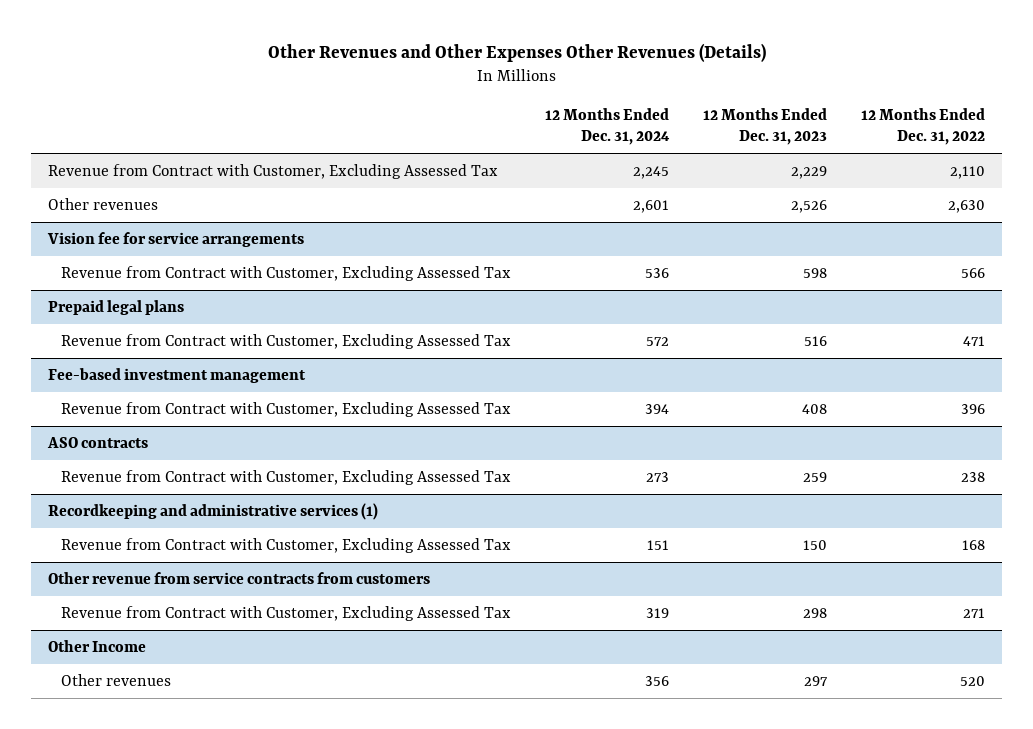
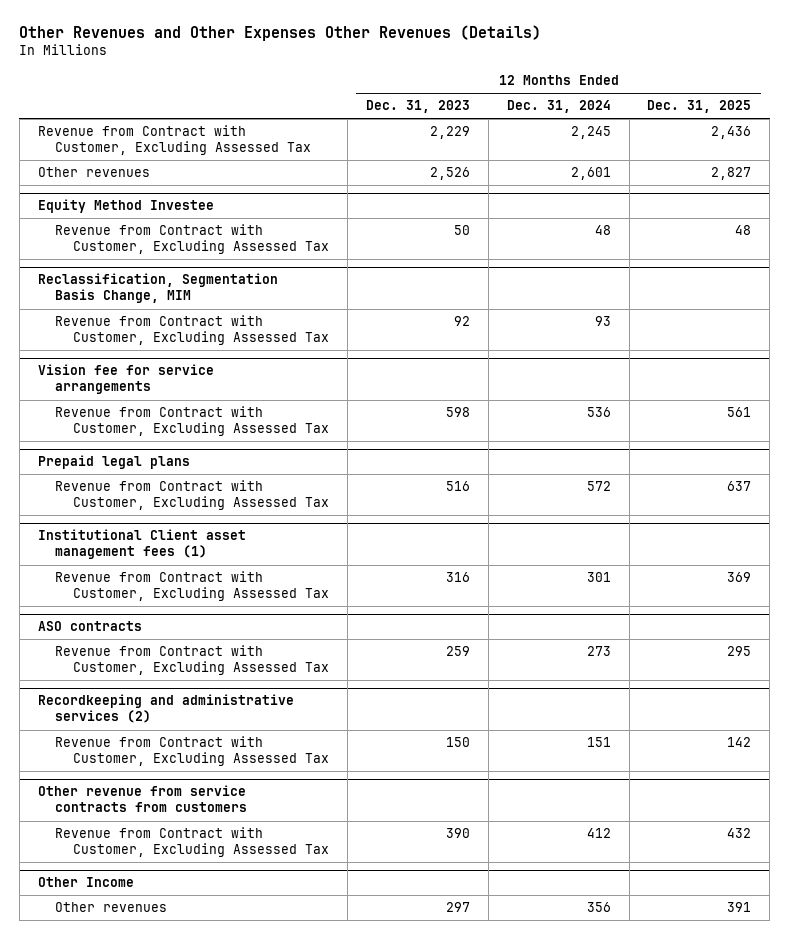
- | 12 Months Ended Dec. 31, 2024 | 12 Months Ended Dec. 31, 2023 | 12 Months Ended Dec. 31, 2022
+ | 12 Months Ended Dec. 31, 2023 | 12 Months Ended Dec. 31, 2024 | 12 Months Ended Dec. 31, 2025
+ Equity Method Investee
+ Revenue from Contract with Customer, Excluding Assessed Tax | 50 | 48 | 48
+ Reclassification, Segmentation Basis Change, MIM
+ Revenue from Contract with Customer, Excluding Assessed Tax | 92 | 93 |
- Fee-based investment management
- Revenue from Contract with Customer, Excluding Assessed Tax | 394 | 408 | 396
+ Institutional Client asset management fees (1)
+ Revenue from Contract with Customer, Excluding Assessed Tax | 316 | 301 | 369
- Recordkeeping and administrative services (1)
+ Recordkeeping and administrative services (2)
@ Other revenue from service contracts from customers
- Revenue from Contract with Customer, Excluding Assessed Tax | 319 | 298 | 271
+ Revenue from Contract with Customer, Excluding Assessed Tax | 390 | 412 | 432

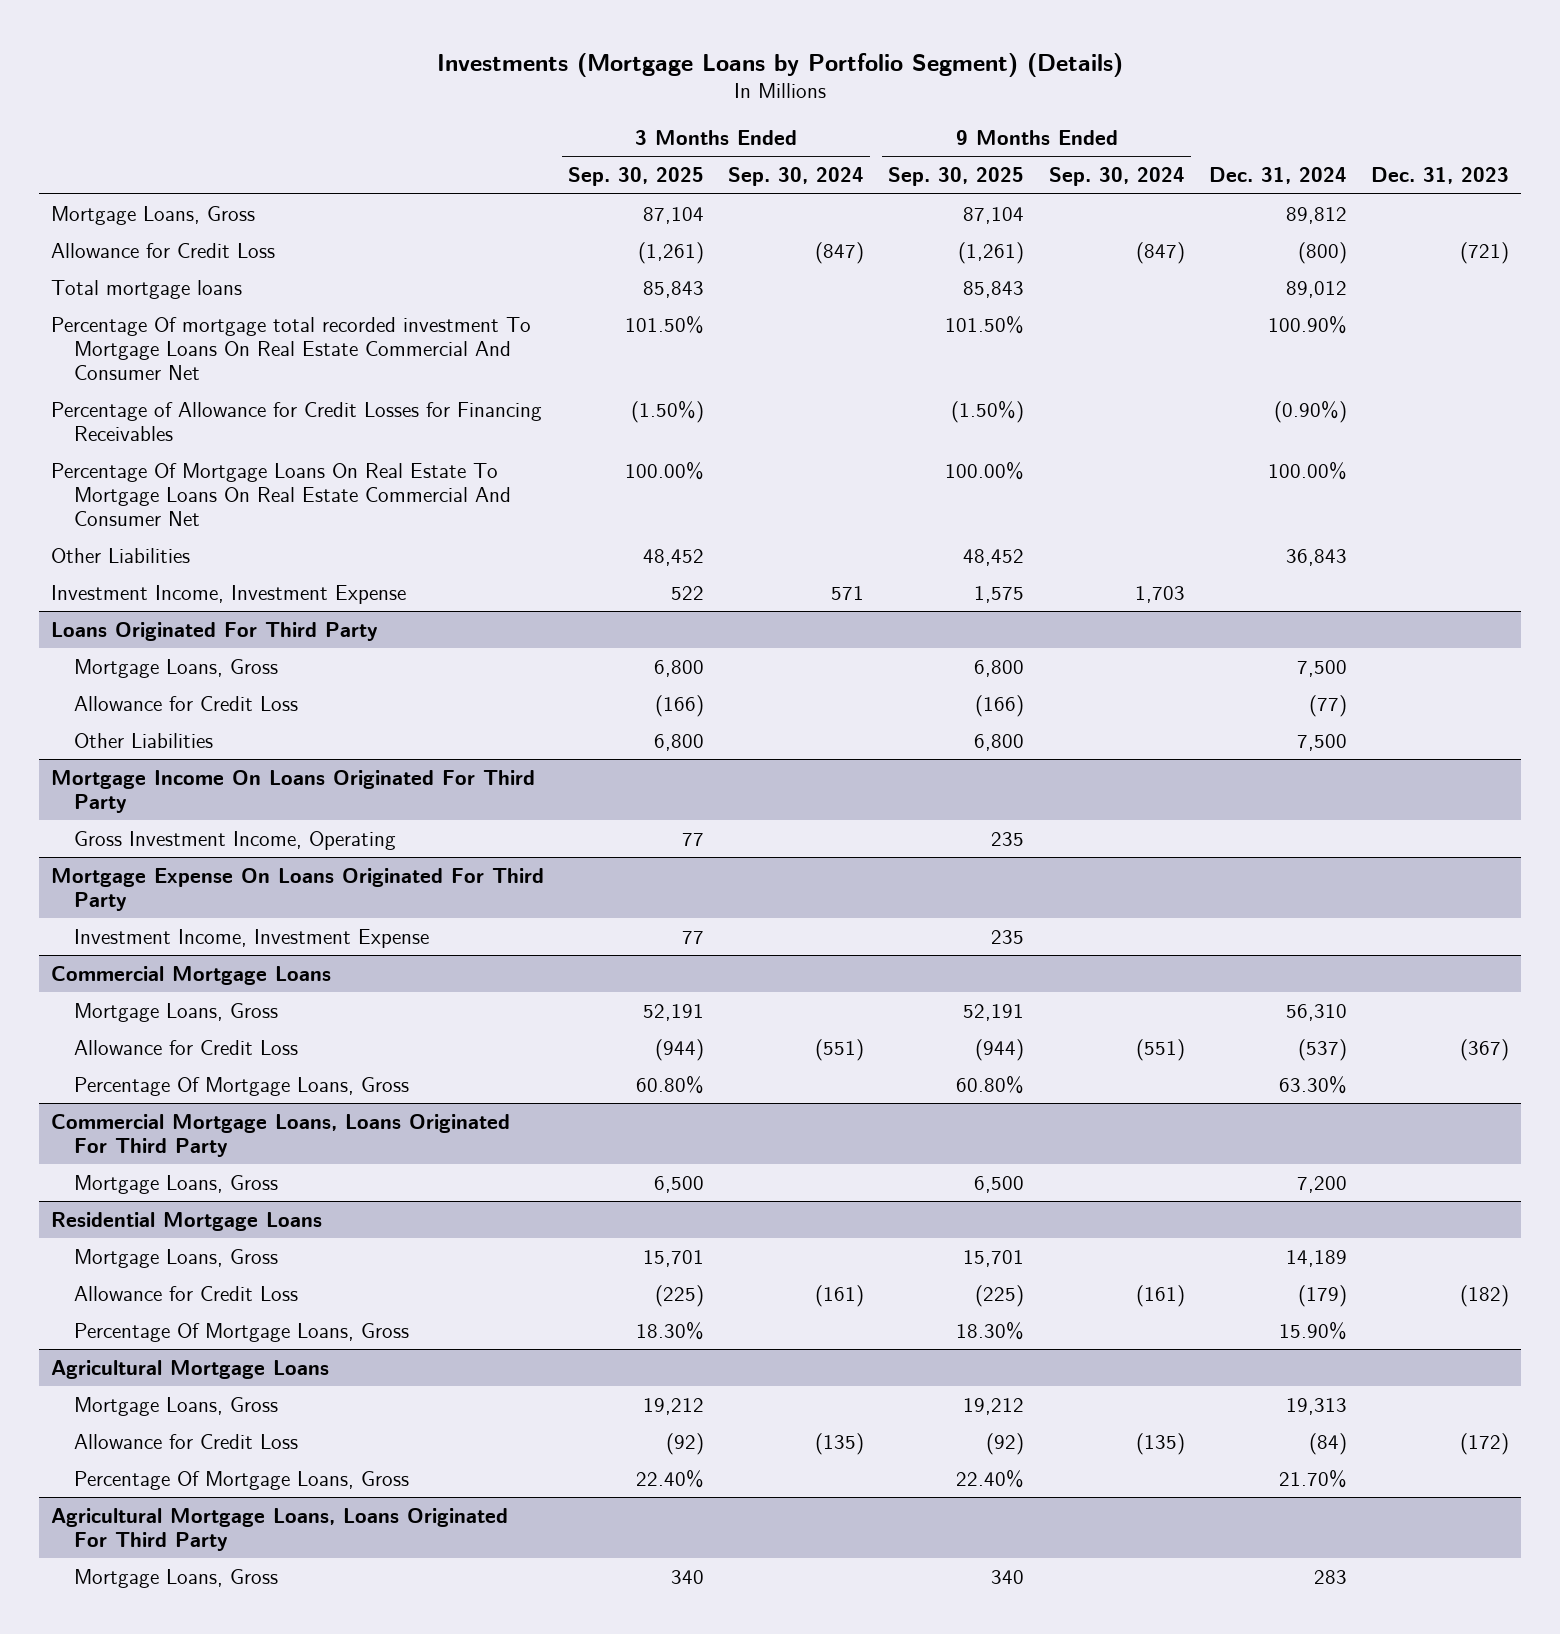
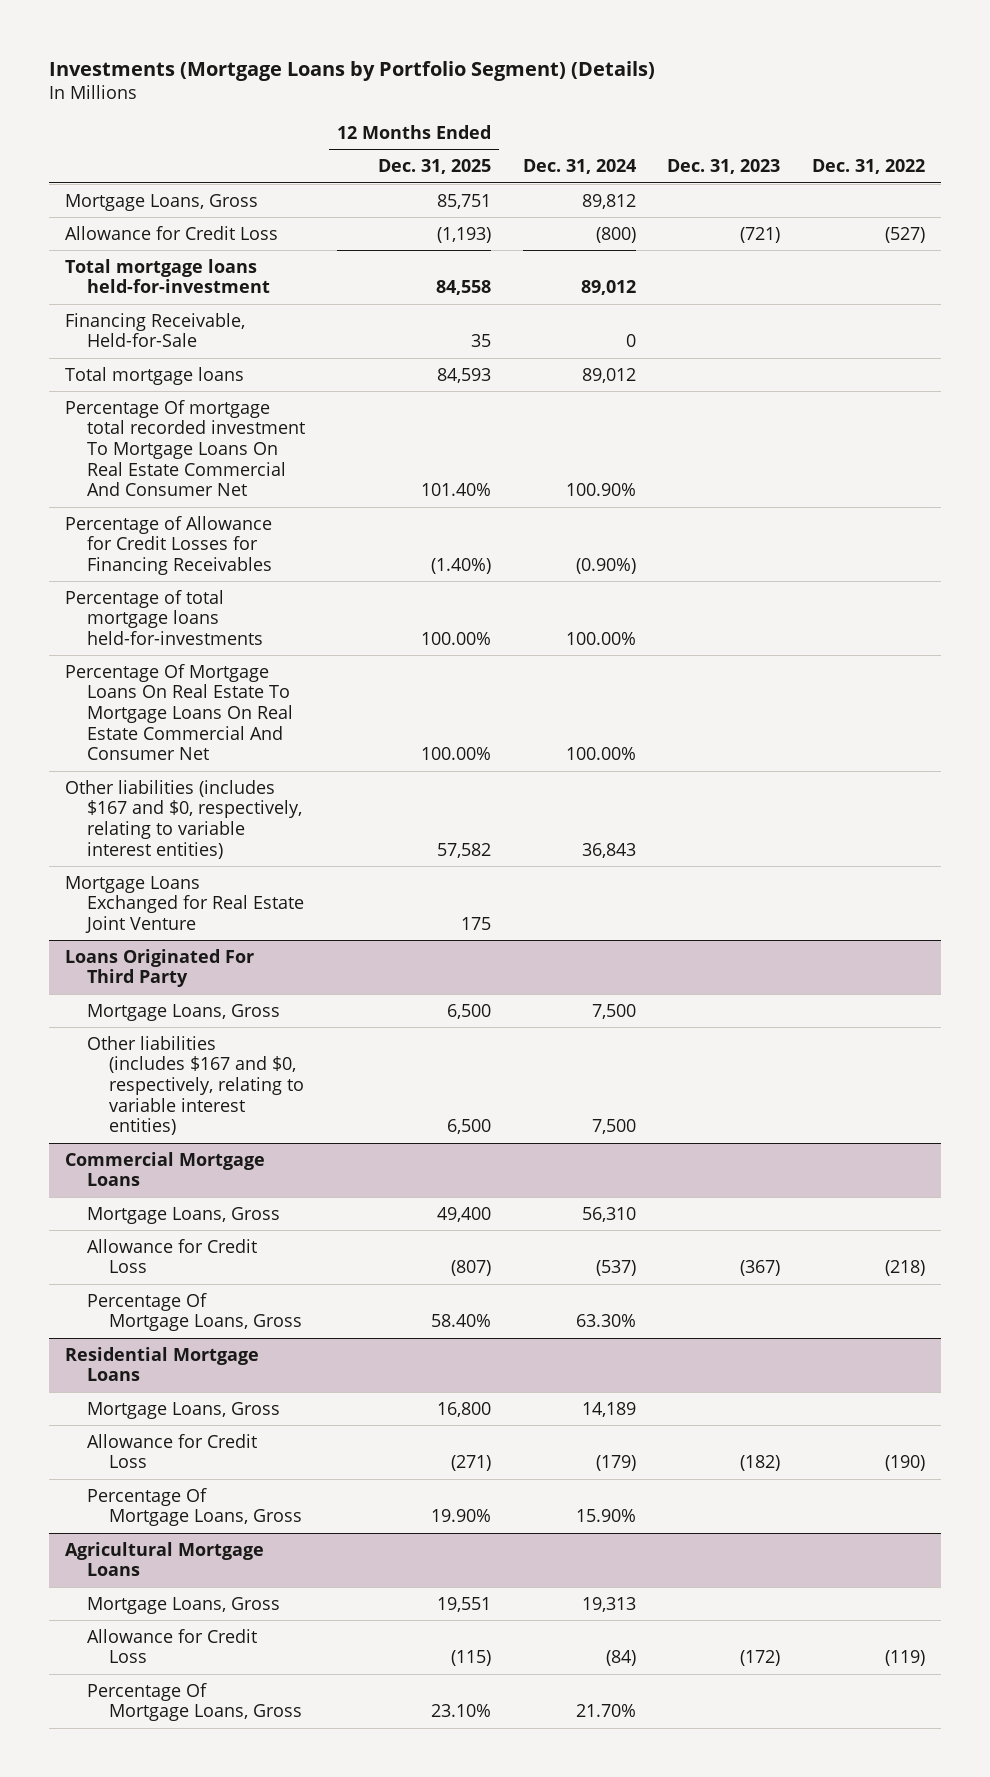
- | 3 Months Ended Sep. 30, 2025 | 3 Months Ended Sep. 30, 2024 | 9 Months Ended Sep. 30, 2025 | 9 Months Ended Sep. 30, 2024 | Dec. 31, 2024 | Dec. 31, 2023
+ | 12 Months Ended Dec. 31, 2025 | Dec. 31, 2024 | Dec. 31, 2023 | Dec. 31, 2022
+ Total mortgage loans held-for-investment | 84,558 | 89,012 | |
+ Financing Receivable, Held-for-Sale | 35 | 0 | |
+ Percentage of total mortgage loans held-for-investments | 100.00% | 100.00% | |
- Other Liabilities | 48,452 | | 48,452 | | 36,843 |
- Investment Income, Investment Expense | 522 | 571 | 1,575 | 1,703 | |
+ Other liabilities (includes $167 and $0, respectively, relating to variable interest entities) | 57,582 | 36,843 | |
+ Mortgage Loans Exchanged for Real Estate Joint Venture | 175 | | |
@ Loans Originated For Third Party
- Allowance for Credit Loss | (166) | | (166) | | (77) |
- Other Liabilities | 6,800 | | 6,800 | | 7,500 |
- Mortgage Income On Loans Originated For Third Party
- Gross Investment Income, Operating | 77 | | 235 | | |
- Mortgage Expense On Loans Originated For Third Party
- Investment Income, Investment Expense | 77 | | 235 | | |
@ Loans Originated For Third Party
+ Other liabilities (includes $167 and $0, respectively, relating to variable interest entities) | 6,500 | 7,500 | |
- Commercial Mortgage Loans, Loans Originated For Third Party
- Mortgage Loans, Gross | 6,500 | | 6,500 | | 7,200 |
- Agricultural Mortgage Loans, Loans Originated For Third Party
- Mortgage Loans, Gross | 340 | | 340 | | 283 |

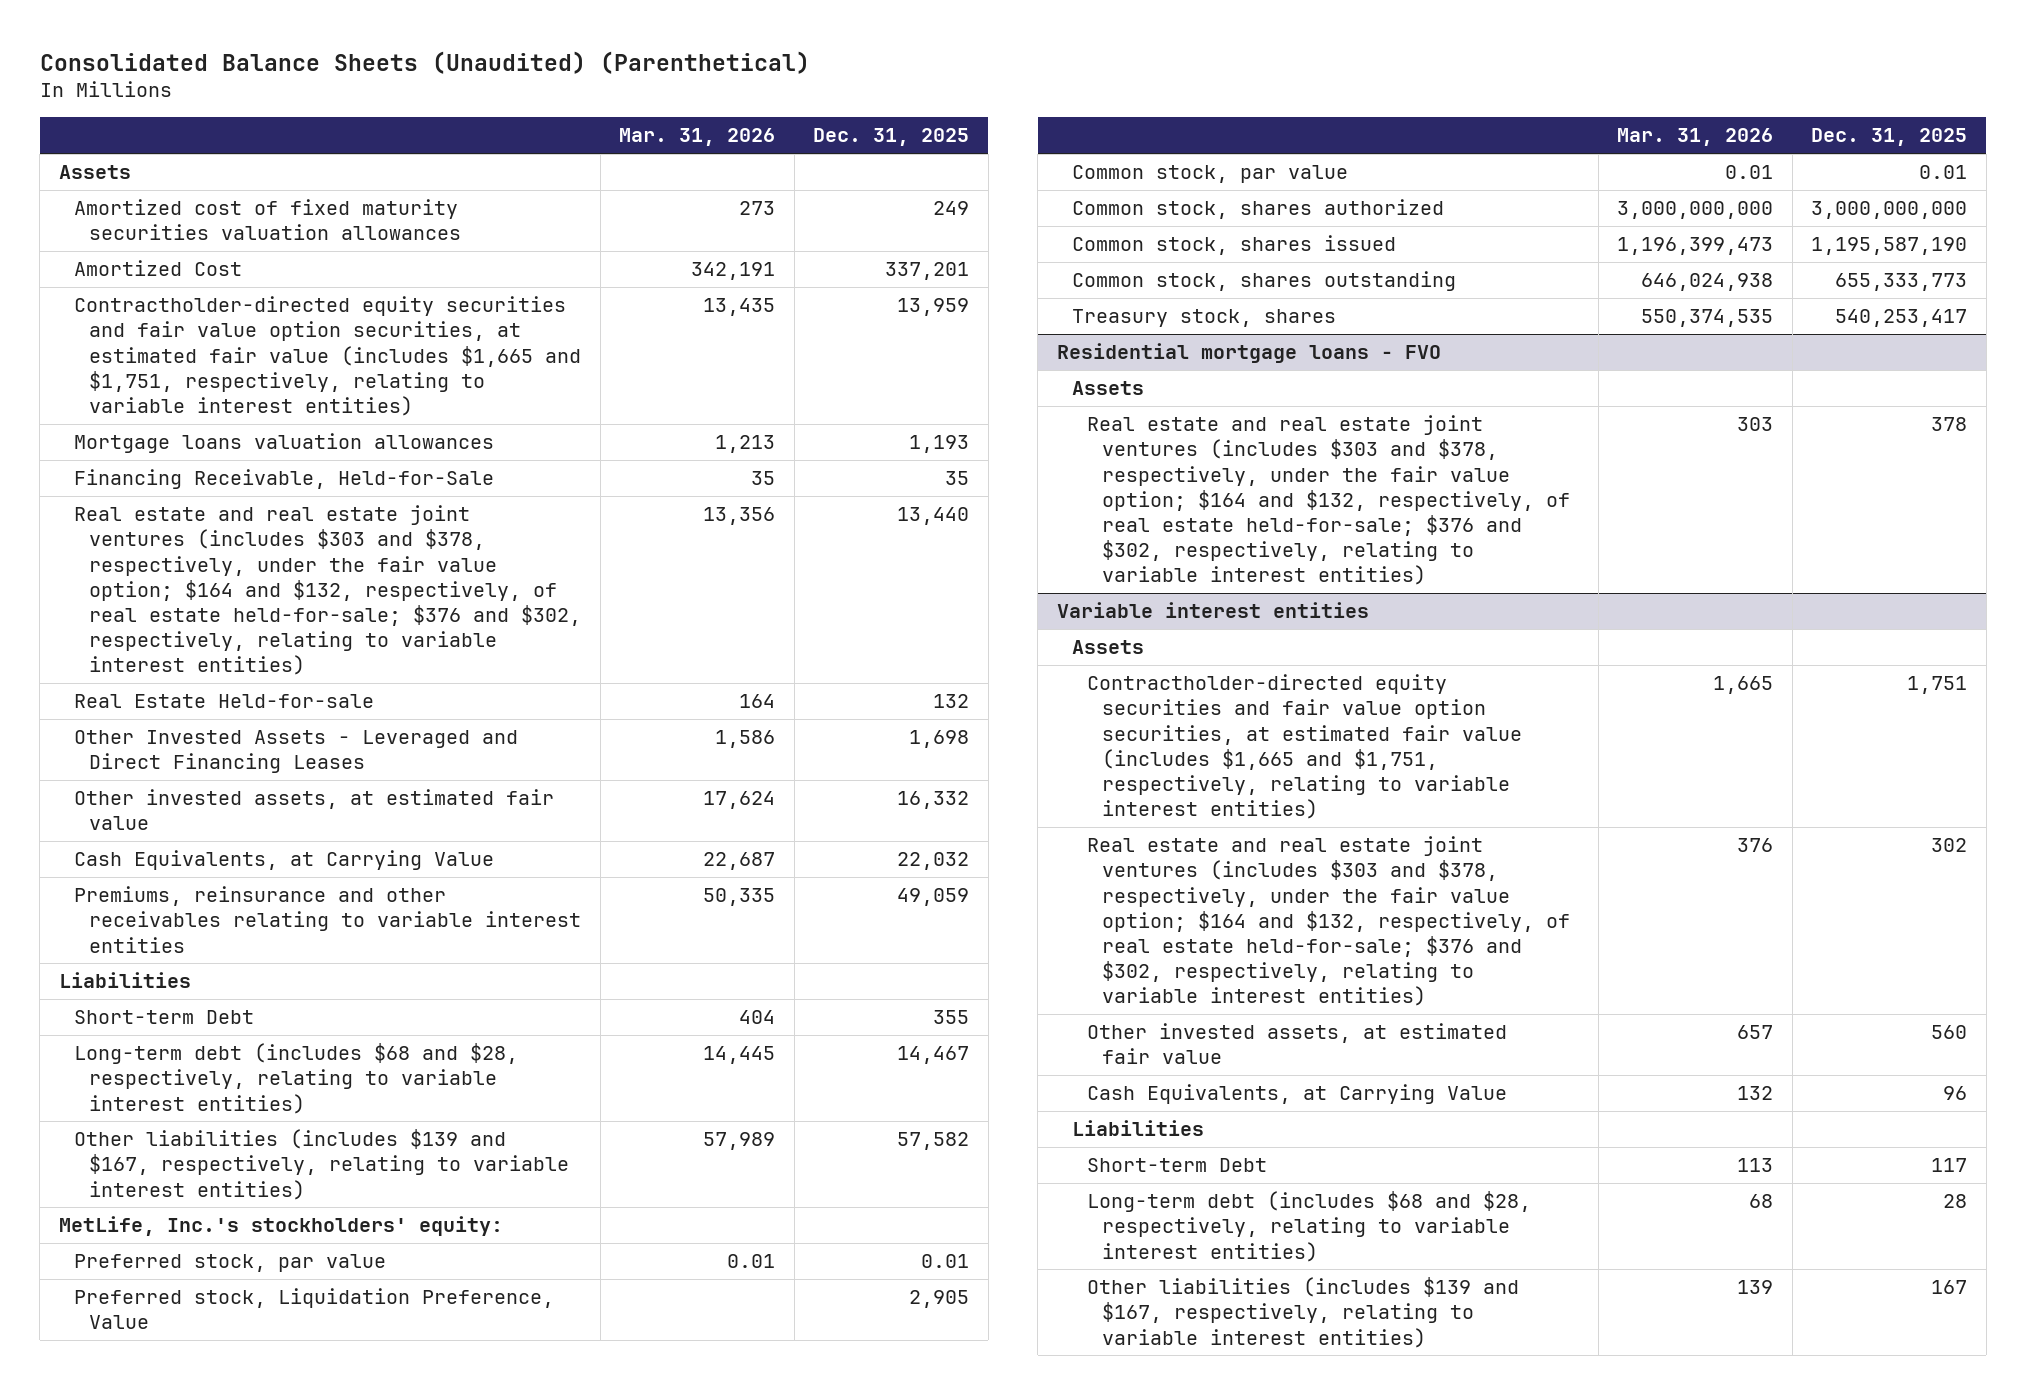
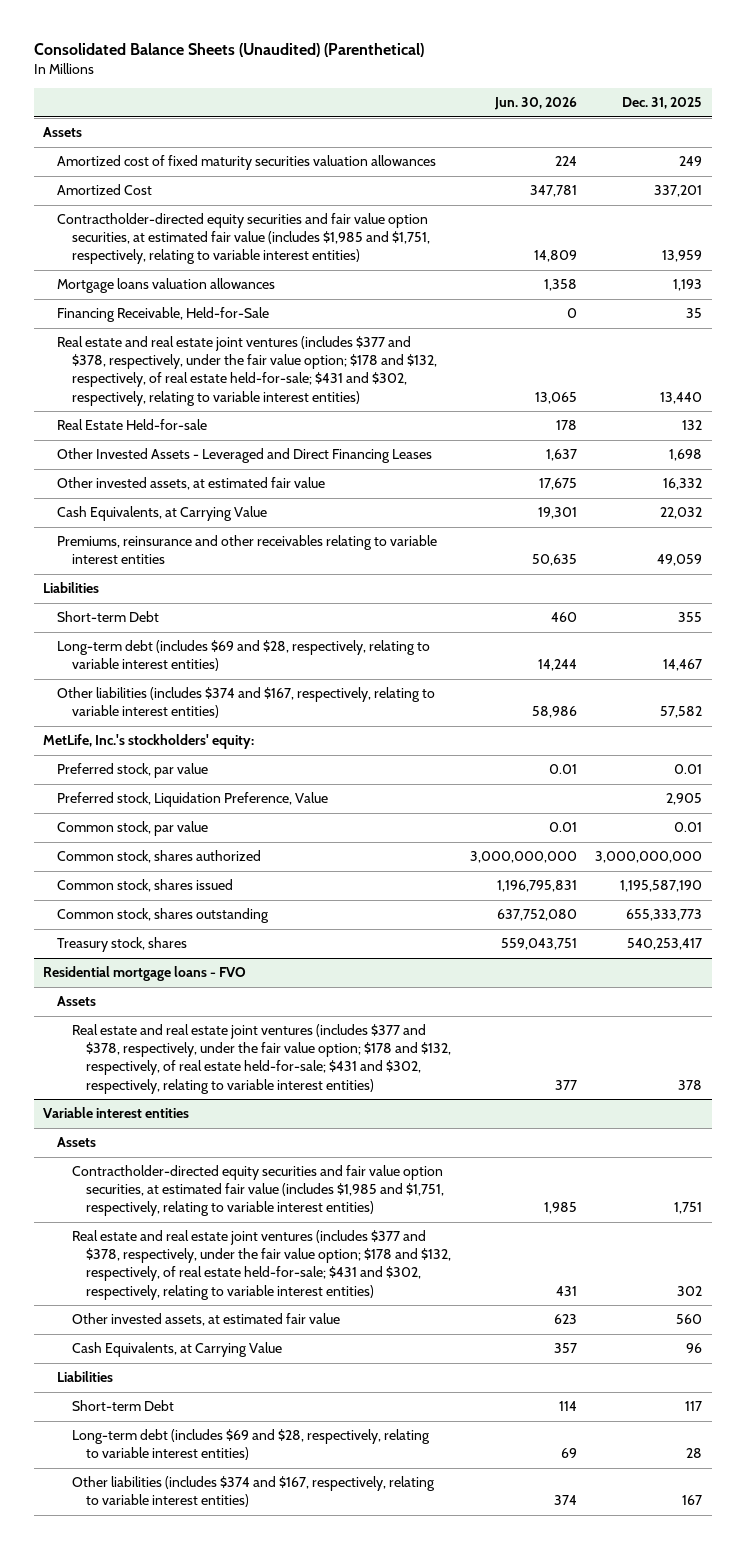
- | Mar. 31, 2026 | Dec. 31, 2025
+ | Jun. 30, 2026 | Dec. 31, 2025
- Contractholder-directed equity securities and fair value option securities, at estimated fair value (includes $1,665 and $1,751, respectively, relating to variable interest entities) | 13,435 | 13,959
+ Contractholder-directed equity securities and fair value option securities, at estimated fair value (includes $1,985 and $1,751, respectively, relating to variable interest entities) | 14,809 | 13,959
- Real estate and real estate joint ventures (includes $303 and $378, respectively, under the fair value option; $164 and $132, respectively, of real estate held-for-sale; $376 and $302, respectively, relating to variable interest entities) | 13,356 | 13,440
+ Real estate and real estate joint ventures (includes $377 and $378, respectively, under the fair value option; $178 and $132, respectively, of real estate held-for-sale; $431 and $302, respectively, relating to variable interest entities) | 13,065 | 13,440
- Long-term debt (includes $68 and $28, respectively, relating to variable interest entities) | 14,445 | 14,467
- Other liabilities (includes $139 and $167, respectively, relating to variable interest entities) | 57,989 | 57,582
+ Long-term debt (includes $69 and $28, respectively, relating to variable interest entities) | 14,244 | 14,467
+ Other liabilities (includes $374 and $167, respectively, relating to variable interest entities) | 58,986 | 57,582
@ Residential mortgage loans - FVO
- Real estate and real estate joint ventures (includes $303 and $378, respectively, under the fair value option; $164 and $132, respectively, of real estate held-for-sale; $376 and $302, respectively, relating to variable interest entities) | 303 | 378
+ Real estate and real estate joint ventures (includes $377 and $378, respectively, under the fair value option; $178 and $132, respectively, of real estate held-for-sale; $431 and $302, respectively, relating to variable interest entities) | 377 | 378
@ Variable interest entities
- Contractholder-directed equity securities and fair value option securities, at estimated fair value (includes $1,665 and $1,751, respectively, relating to variable interest entities) | 1,665 | 1,751
- Real estate and real estate joint ventures (includes $303 and $378, respectively, under the fair value option; $164 and $132, respectively, of real estate held-for-sale; $376 and $302, respectively, relating to variable interest entities) | 376 | 302
+ Contractholder-directed equity securities and fair value option securities, at estimated fair value (includes $1,985 and $1,751, respectively, relating to variable interest entities) | 1,985 | 1,751
+ Real estate and real estate joint ventures (includes $377 and $378, respectively, under the fair value option; $178 and $132, respectively, of real estate held-for-sale; $431 and $302, respectively, relating to variable interest entities) | 431 | 302
- Long-term debt (includes $68 and $28, respectively, relating to variable interest entities) | 68 | 28
- Other liabilities (includes $139 and $167, respectively, relating to variable interest entities) | 139 | 167
+ Long-term debt (includes $69 and $28, respectively, relating to variable interest entities) | 69 | 28
+ Other liabilities (includes $374 and $167, respectively, relating to variable interest entities) | 374 | 167

